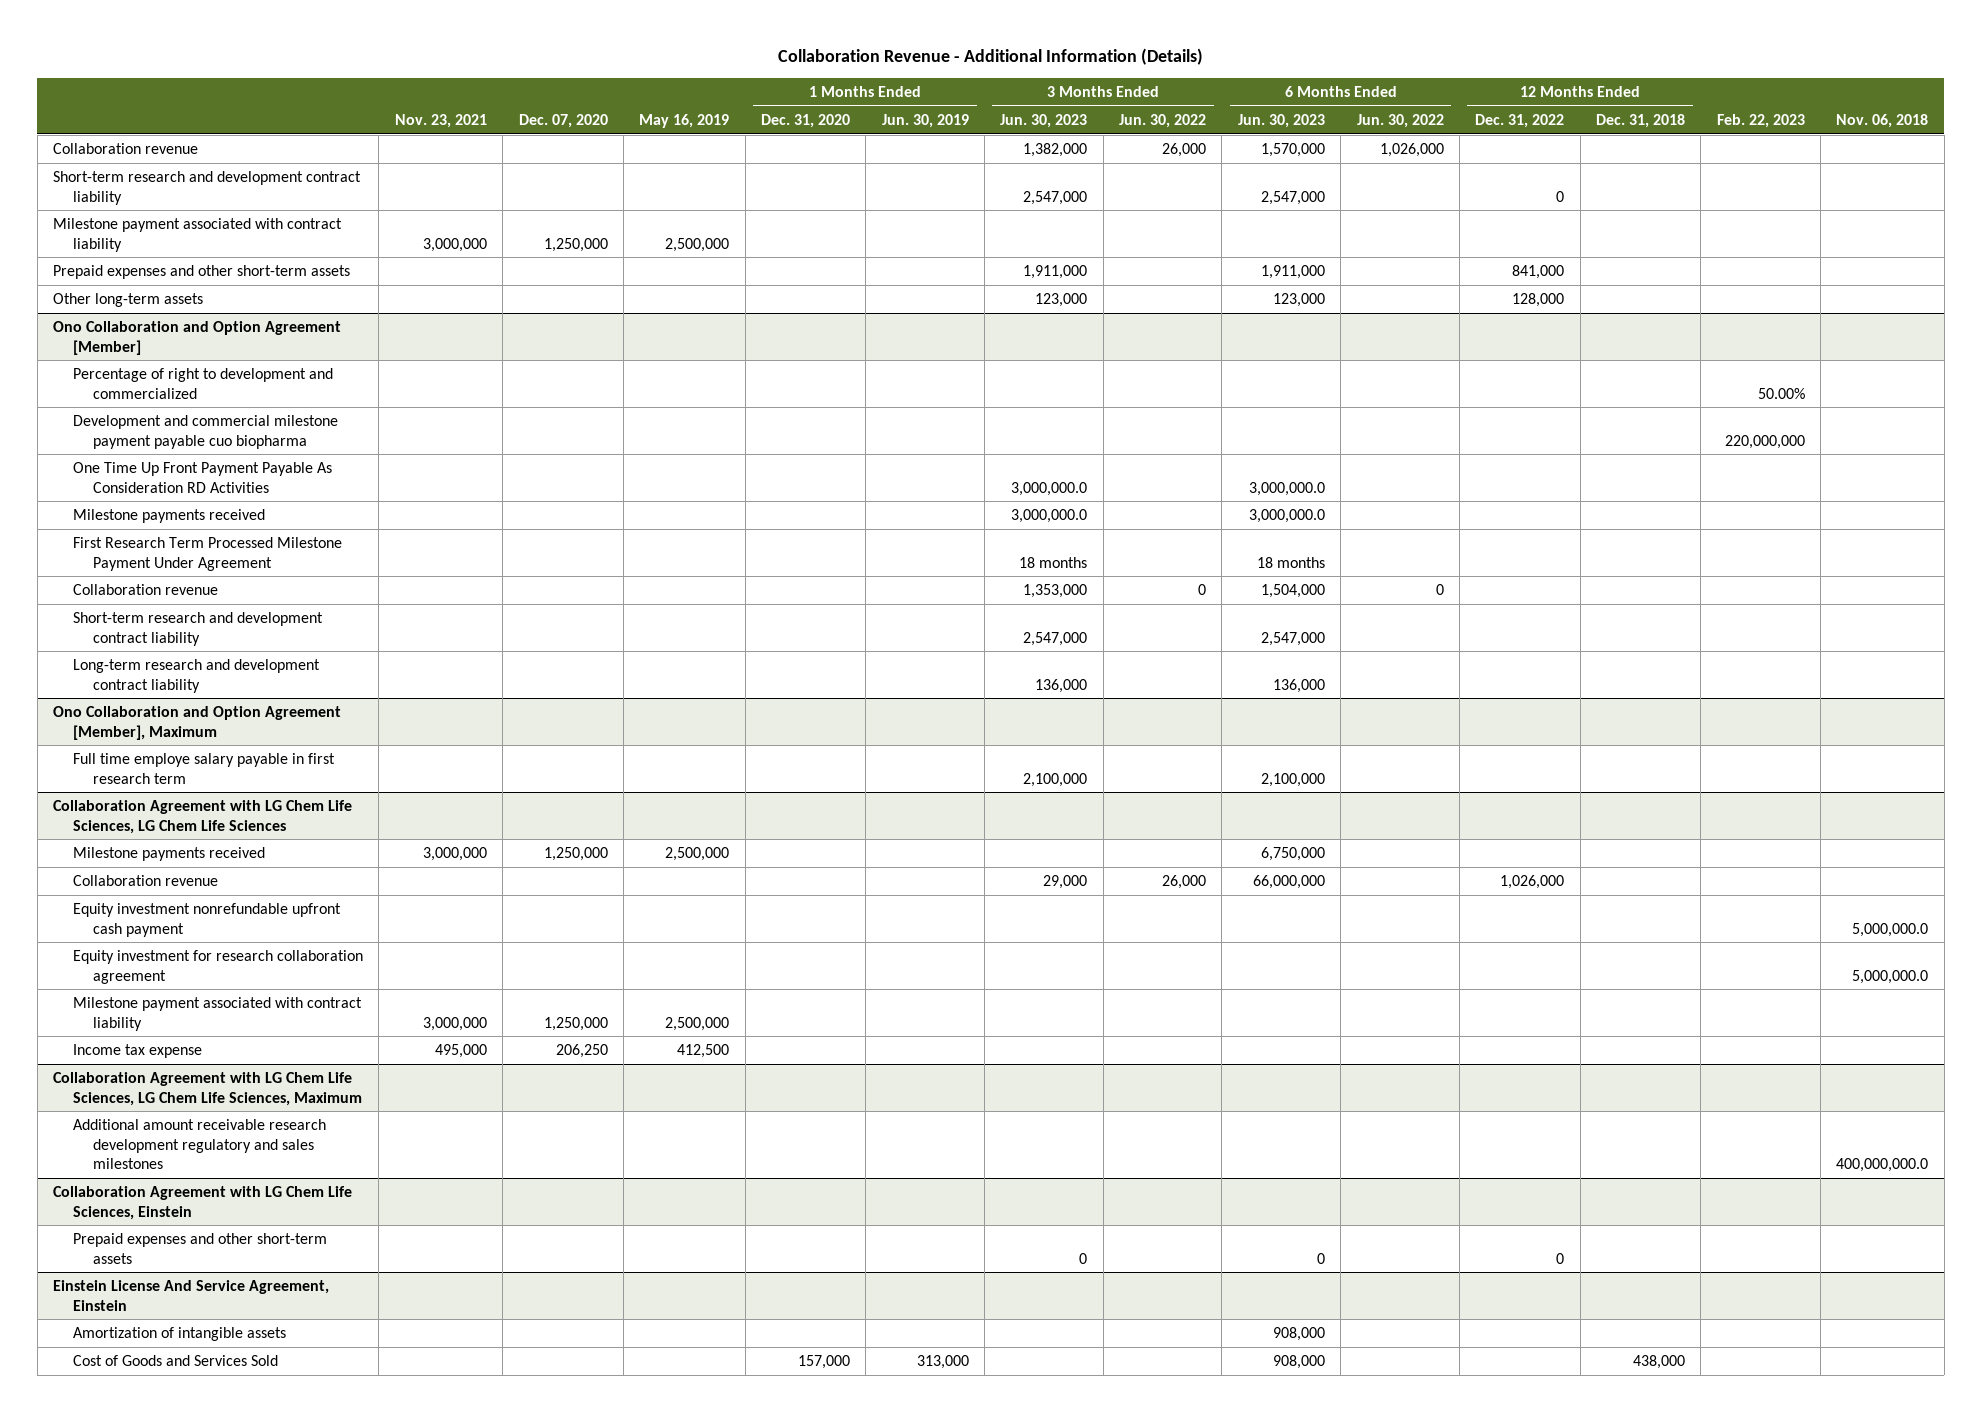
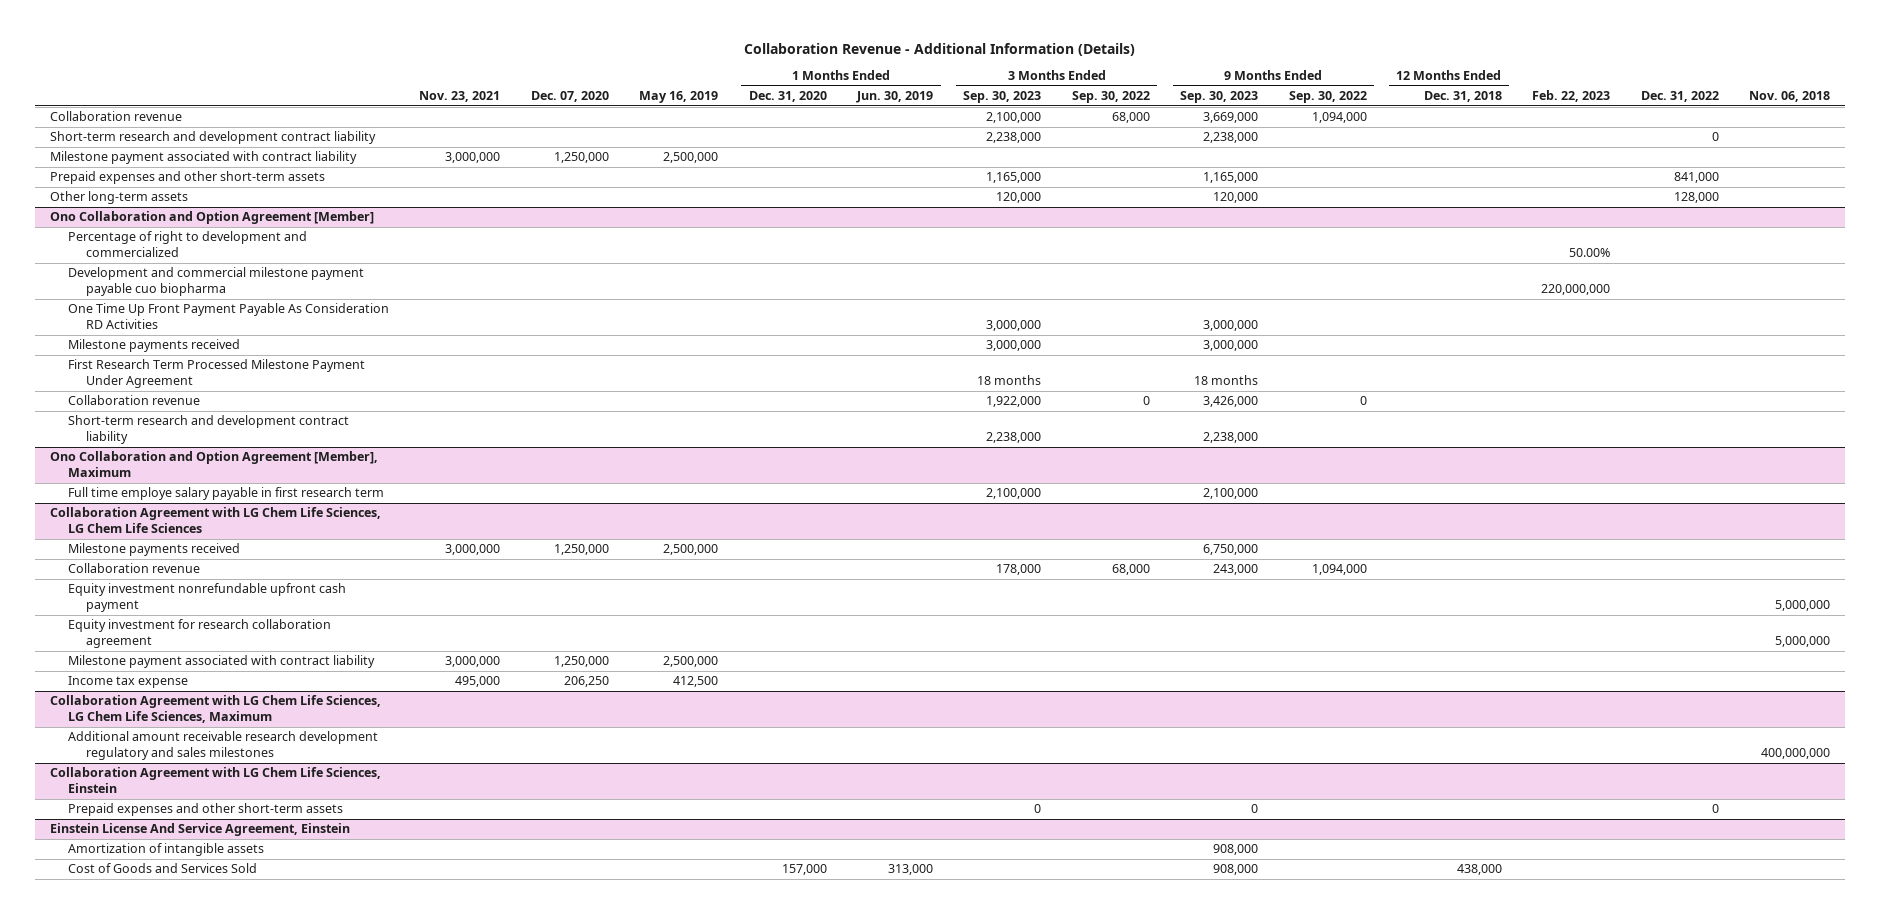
- | Nov. 23, 2021 | Dec. 07, 2020 | May 16, 2019 | 1 Months Ended Dec. 31, 2020 | 1 Months Ended Jun. 30, 2019 | 3 Months Ended Jun. 30, 2023 | 3 Months Ended Jun. 30, 2022 | 6 Months Ended Jun. 30, 2023 | 6 Months Ended Jun. 30, 2022 | 12 Months Ended Dec. 31, 2022 | 12 Months Ended Dec. 31, 2018 | Feb. 22, 2023 | Nov. 06, 2018
+ | Nov. 23, 2021 | Dec. 07, 2020 | May 16, 2019 | 1 Months Ended Dec. 31, 2020 | 1 Months Ended Jun. 30, 2019 | 3 Months Ended Sep. 30, 2023 | 3 Months Ended Sep. 30, 2022 | 9 Months Ended Sep. 30, 2023 | 9 Months Ended Sep. 30, 2022 | 12 Months Ended Dec. 31, 2018 | Feb. 22, 2023 | Dec. 31, 2022 | Nov. 06, 2018
@ Ono Collaboration and Option Agreement [Member]
- Long-term research and development contract liability | | | | | | 136,000 | | 136,000 | | | | |
@ Collaboration Agreement with LG Chem Life Sciences, LG Chem Life Sciences
- Equity investment nonrefundable upfront cash payment | | | | | | | | | | | | | 5,000,000.0
- Equity investment for research collaboration agreement | | | | | | | | | | | | | 5,000,000.0
+ Equity investment nonrefundable upfront cash payment | | | | | | | | | | | | | 5,000,000
+ Equity investment for research collaboration agreement | | | | | | | | | | | | | 5,000,000
@ Collaboration Agreement with LG Chem Life Sciences, LG Chem Life Sciences, Maximum
- Additional amount receivable research development regulatory and sales milestones | | | | | | | | | | | | | 400,000,000.0
+ Additional amount receivable research development regulatory and sales milestones | | | | | | | | | | | | | 400,000,000

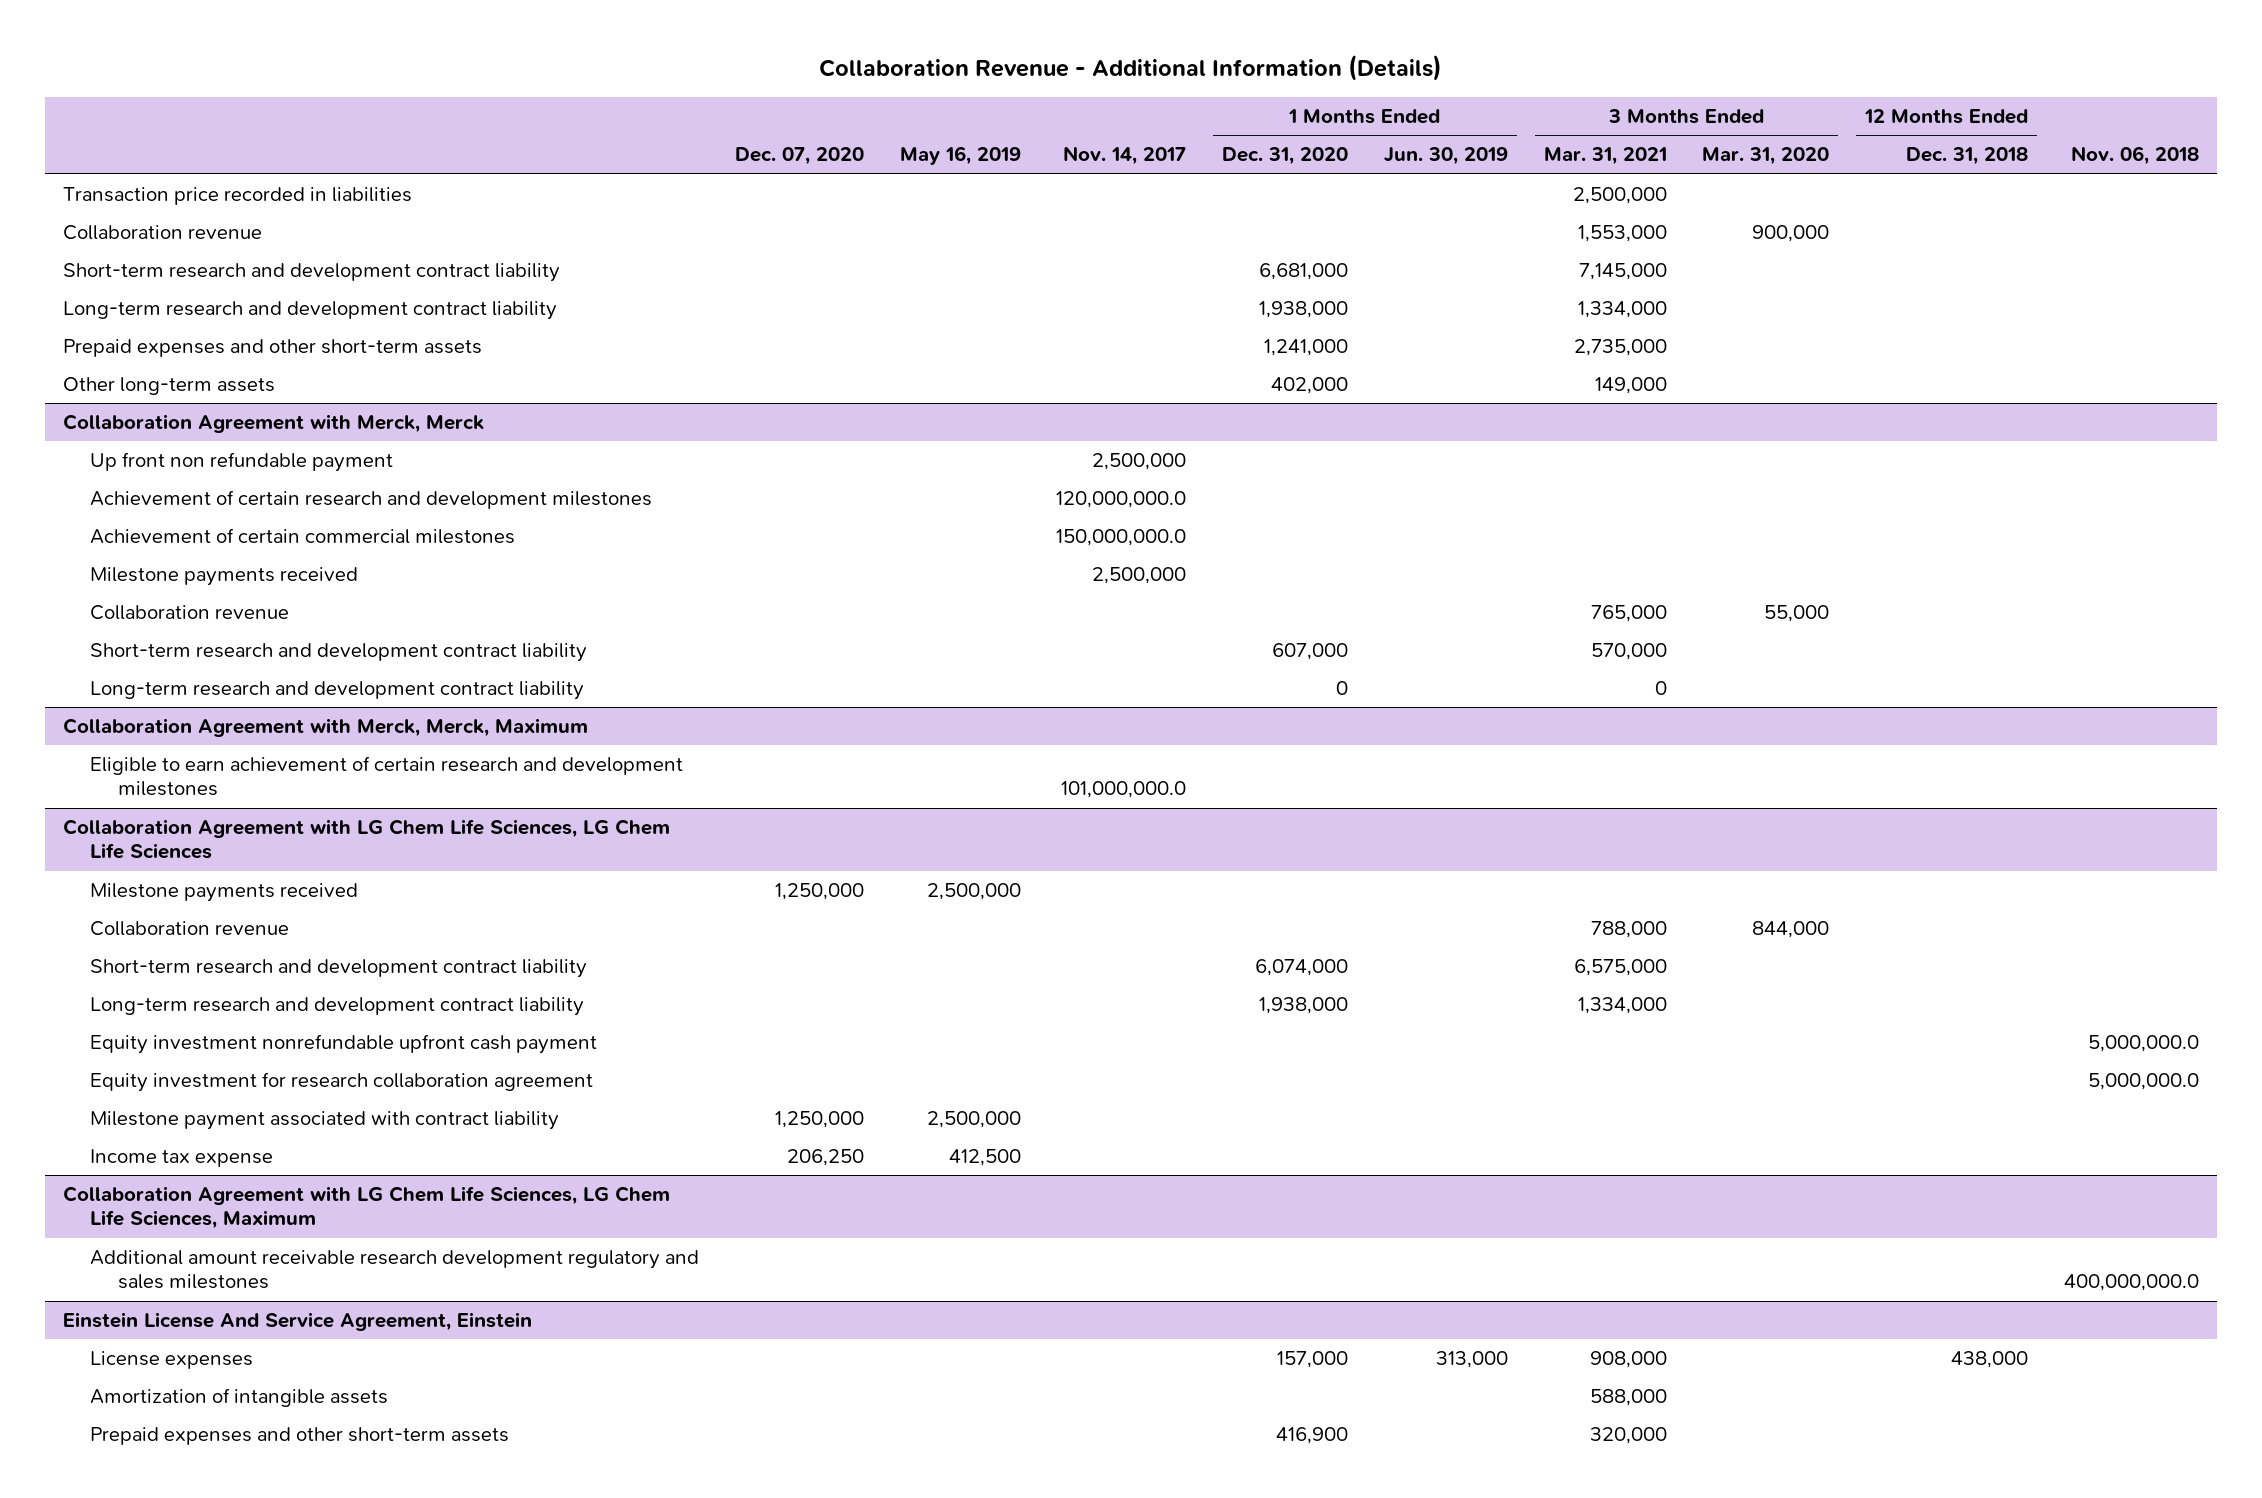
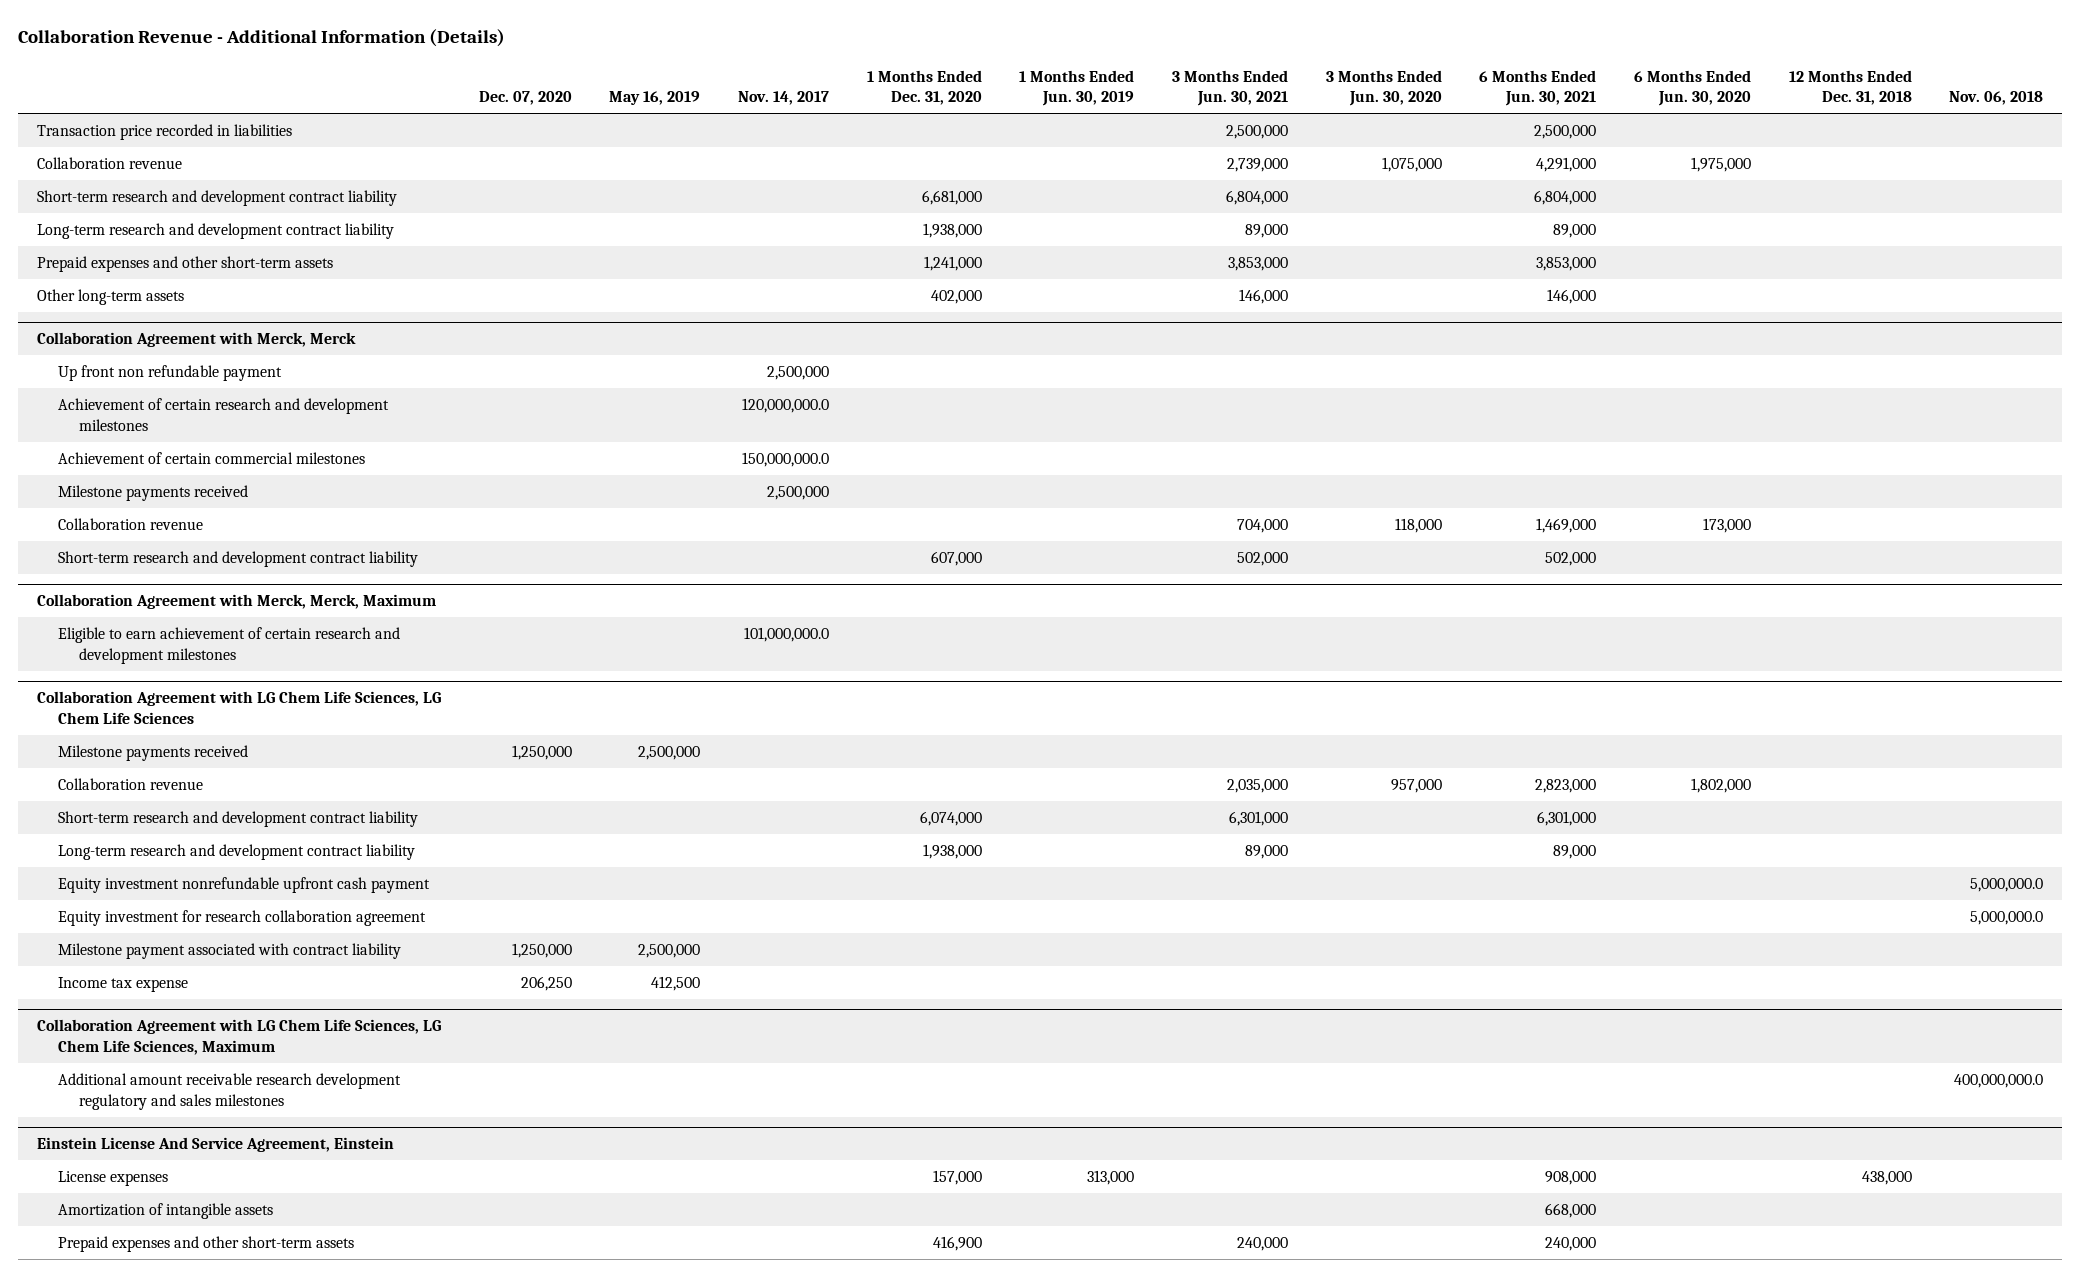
- | Dec. 07, 2020 | May 16, 2019 | Nov. 14, 2017 | 1 Months Ended Dec. 31, 2020 | 1 Months Ended Jun. 30, 2019 | 3 Months Ended Mar. 31, 2021 | 3 Months Ended Mar. 31, 2020 | 12 Months Ended Dec. 31, 2018 | Nov. 06, 2018
+ | Dec. 07, 2020 | May 16, 2019 | Nov. 14, 2017 | 1 Months Ended Dec. 31, 2020 | 1 Months Ended Jun. 30, 2019 | 3 Months Ended Jun. 30, 2021 | 3 Months Ended Jun. 30, 2020 | 6 Months Ended Jun. 30, 2021 | 6 Months Ended Jun. 30, 2020 | 12 Months Ended Dec. 31, 2018 | Nov. 06, 2018
@ Collaboration Agreement with Merck, Merck
- Long-term research and development contract liability | | | | 0 | | 0 | | |

